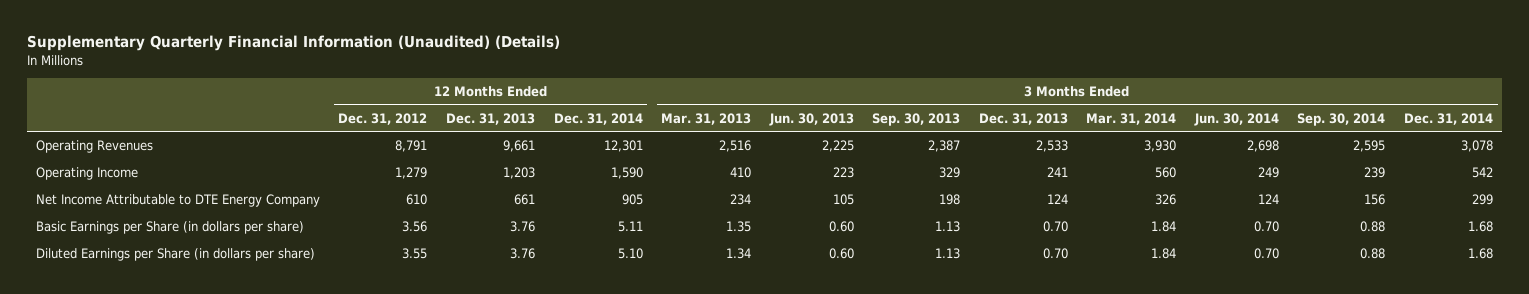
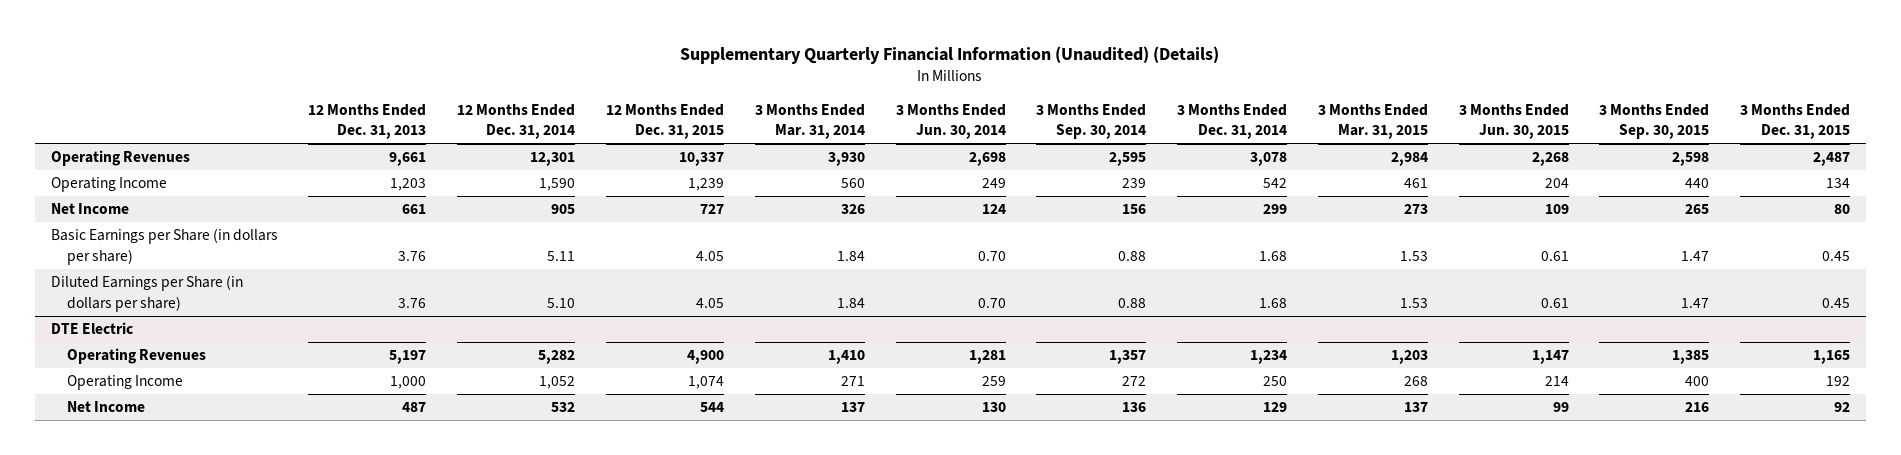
- | 12 Months Ended Dec. 31, 2012 | 12 Months Ended Dec. 31, 2013 | 12 Months Ended Dec. 31, 2014 | 3 Months Ended Mar. 31, 2013 | 3 Months Ended Jun. 30, 2013 | 3 Months Ended Sep. 30, 2013 | 3 Months Ended Dec. 31, 2013 | 3 Months Ended Mar. 31, 2014 | 3 Months Ended Jun. 30, 2014 | 3 Months Ended Sep. 30, 2014 | 3 Months Ended Dec. 31, 2014
+ | 12 Months Ended Dec. 31, 2013 | 12 Months Ended Dec. 31, 2014 | 12 Months Ended Dec. 31, 2015 | 3 Months Ended Mar. 31, 2014 | 3 Months Ended Jun. 30, 2014 | 3 Months Ended Sep. 30, 2014 | 3 Months Ended Dec. 31, 2014 | 3 Months Ended Mar. 31, 2015 | 3 Months Ended Jun. 30, 2015 | 3 Months Ended Sep. 30, 2015 | 3 Months Ended Dec. 31, 2015
- Net Income Attributable to DTE Energy Company | 610 | 661 | 905 | 234 | 105 | 198 | 124 | 326 | 124 | 156 | 299
+ Net Income | 661 | 905 | 727 | 326 | 124 | 156 | 299 | 273 | 109 | 265 | 80
+ DTE Electric
+ Operating Revenues | 5,197 | 5,282 | 4,900 | 1,410 | 1,281 | 1,357 | 1,234 | 1,203 | 1,147 | 1,385 | 1,165
+ Operating Income | 1,000 | 1,052 | 1,074 | 271 | 259 | 272 | 250 | 268 | 214 | 400 | 192
+ Net Income | 487 | 532 | 544 | 137 | 130 | 136 | 129 | 137 | 99 | 216 | 92

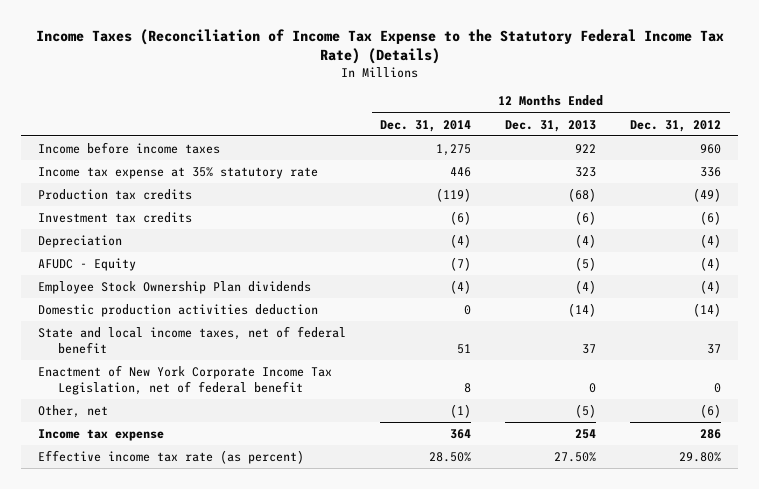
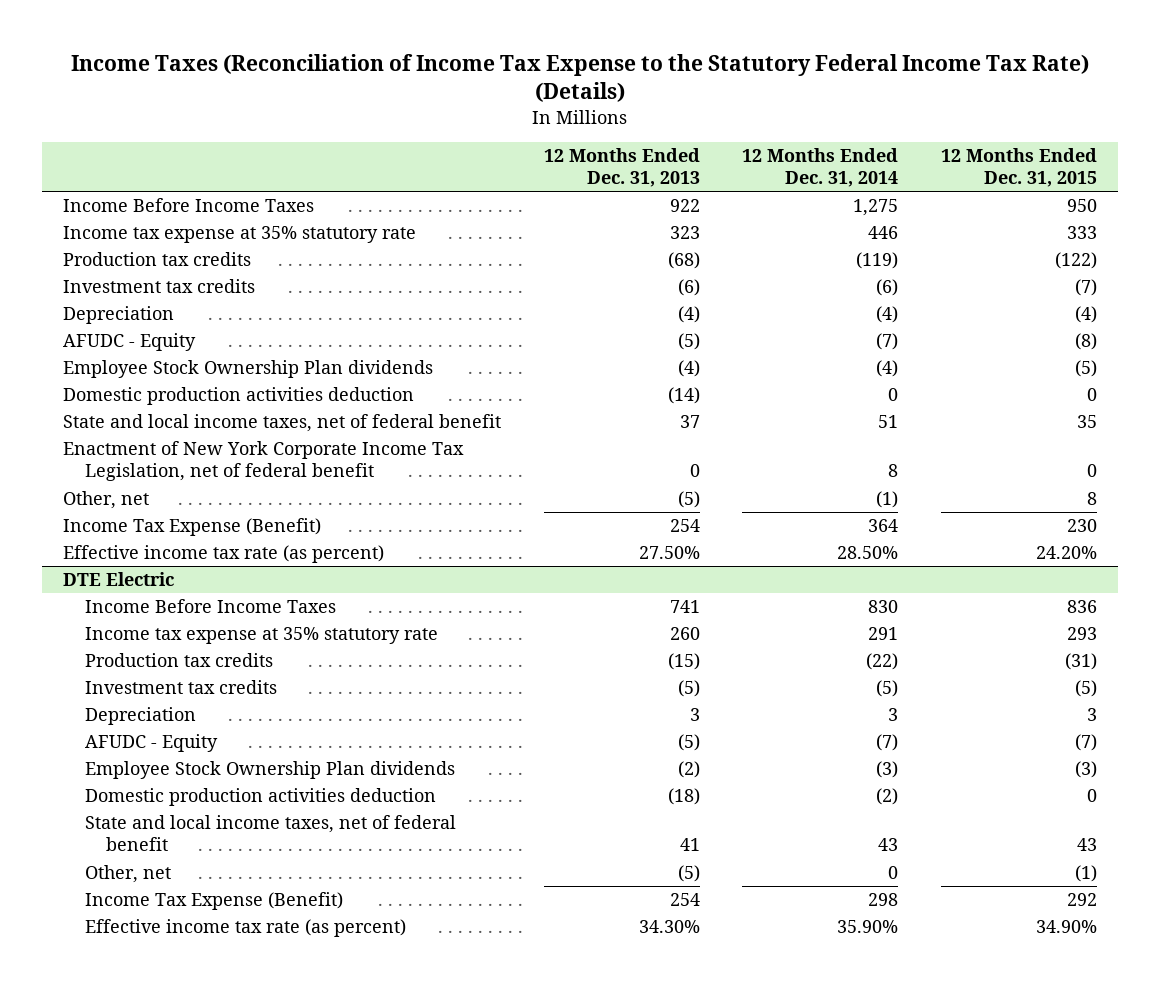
- | 12 Months Ended Dec. 31, 2014 | 12 Months Ended Dec. 31, 2013 | 12 Months Ended Dec. 31, 2012
+ | 12 Months Ended Dec. 31, 2013 | 12 Months Ended Dec. 31, 2014 | 12 Months Ended Dec. 31, 2015
- Income before income taxes | 1,275 | 922 | 960
+ Income Before Income Taxes | 922 | 1,275 | 950
- Income tax expense | 364 | 254 | 286
+ Income Tax Expense (Benefit) | 254 | 364 | 230
+ DTE Electric
+ Income Before Income Taxes | 741 | 830 | 836
+ Income tax expense at 35% statutory rate | 260 | 291 | 293
+ Production tax credits | (15) | (22) | (31)
+ Investment tax credits | (5) | (5) | (5)
+ Depreciation | 3 | 3 | 3
+ AFUDC - Equity | (5) | (7) | (7)
+ Employee Stock Ownership Plan dividends | (2) | (3) | (3)
+ Domestic production activities deduction | (18) | (2) | 0
+ State and local income taxes, net of federal benefit | 41 | 43 | 43
+ Other, net | (5) | 0 | (1)
+ Income Tax Expense (Benefit) | 254 | 298 | 292
+ Effective income tax rate (as percent) | 34.30% | 35.90% | 34.90%

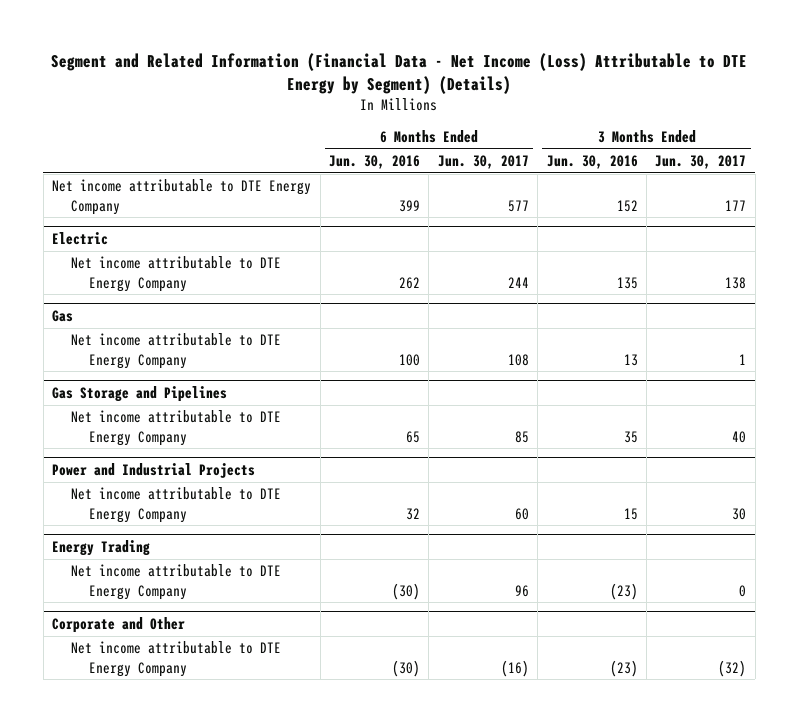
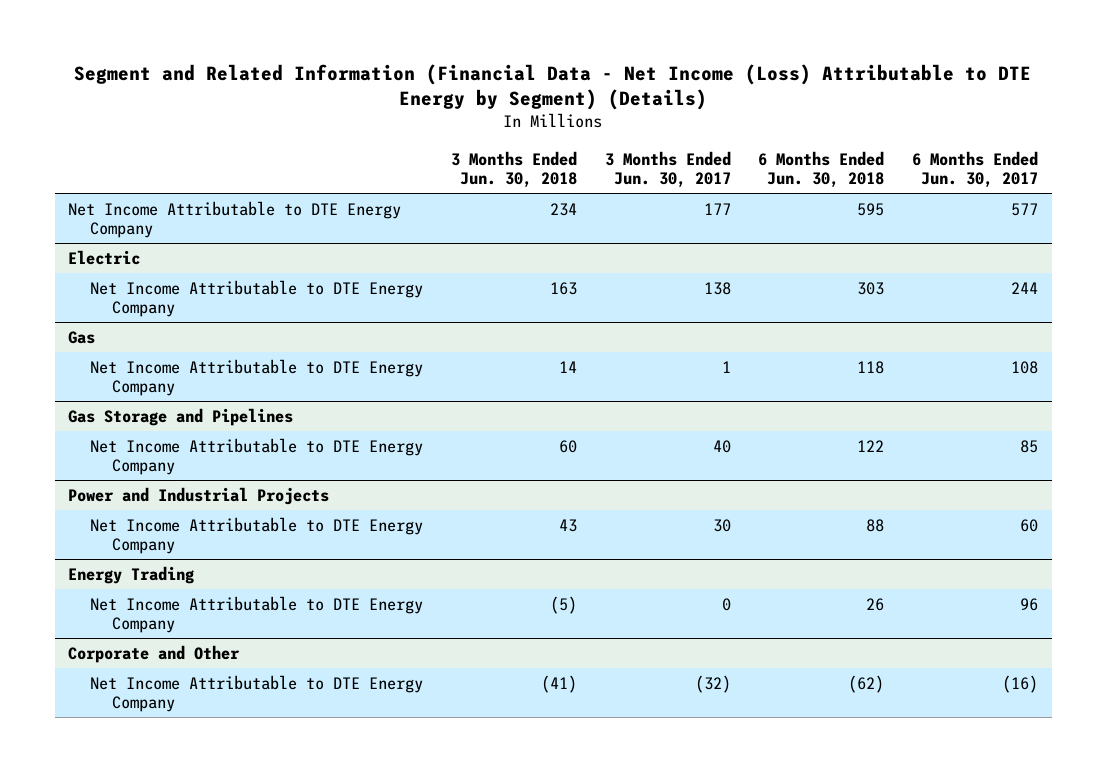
- | 6 Months Ended Jun. 30, 2016 | 6 Months Ended Jun. 30, 2017 | 3 Months Ended Jun. 30, 2016 | 3 Months Ended Jun. 30, 2017
+ | 3 Months Ended Jun. 30, 2018 | 3 Months Ended Jun. 30, 2017 | 6 Months Ended Jun. 30, 2018 | 6 Months Ended Jun. 30, 2017
- Net income attributable to DTE Energy Company | 399 | 577 | 152 | 177
+ Net Income Attributable to DTE Energy Company | 234 | 177 | 595 | 577
@ Electric
- Net income attributable to DTE Energy Company | 262 | 244 | 135 | 138
+ Net Income Attributable to DTE Energy Company | 163 | 138 | 303 | 244
@ Gas
- Net income attributable to DTE Energy Company | 100 | 108 | 13 | 1
+ Net Income Attributable to DTE Energy Company | 14 | 1 | 118 | 108
@ Gas Storage and Pipelines
- Net income attributable to DTE Energy Company | 65 | 85 | 35 | 40
+ Net Income Attributable to DTE Energy Company | 60 | 40 | 122 | 85
@ Power and Industrial Projects
- Net income attributable to DTE Energy Company | 32 | 60 | 15 | 30
+ Net Income Attributable to DTE Energy Company | 43 | 30 | 88 | 60
@ Energy Trading
- Net income attributable to DTE Energy Company | (30) | 96 | (23) | 0
+ Net Income Attributable to DTE Energy Company | (5) | 0 | 26 | 96
@ Corporate and Other
- Net income attributable to DTE Energy Company | (30) | (16) | (23) | (32)
+ Net Income Attributable to DTE Energy Company | (41) | (32) | (62) | (16)

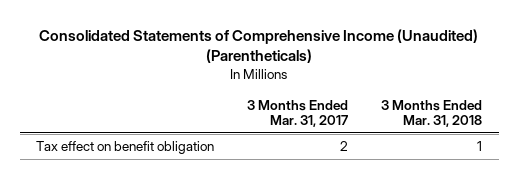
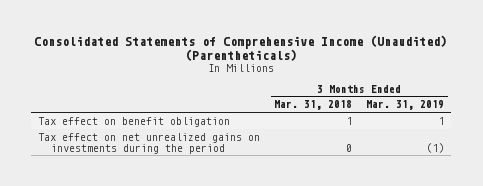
- | 3 Months Ended Mar. 31, 2017 | 3 Months Ended Mar. 31, 2018
+ | 3 Months Ended Mar. 31, 2018 | 3 Months Ended Mar. 31, 2019
+ Tax effect on net unrealized gains on investments during the period | 0 | (1)

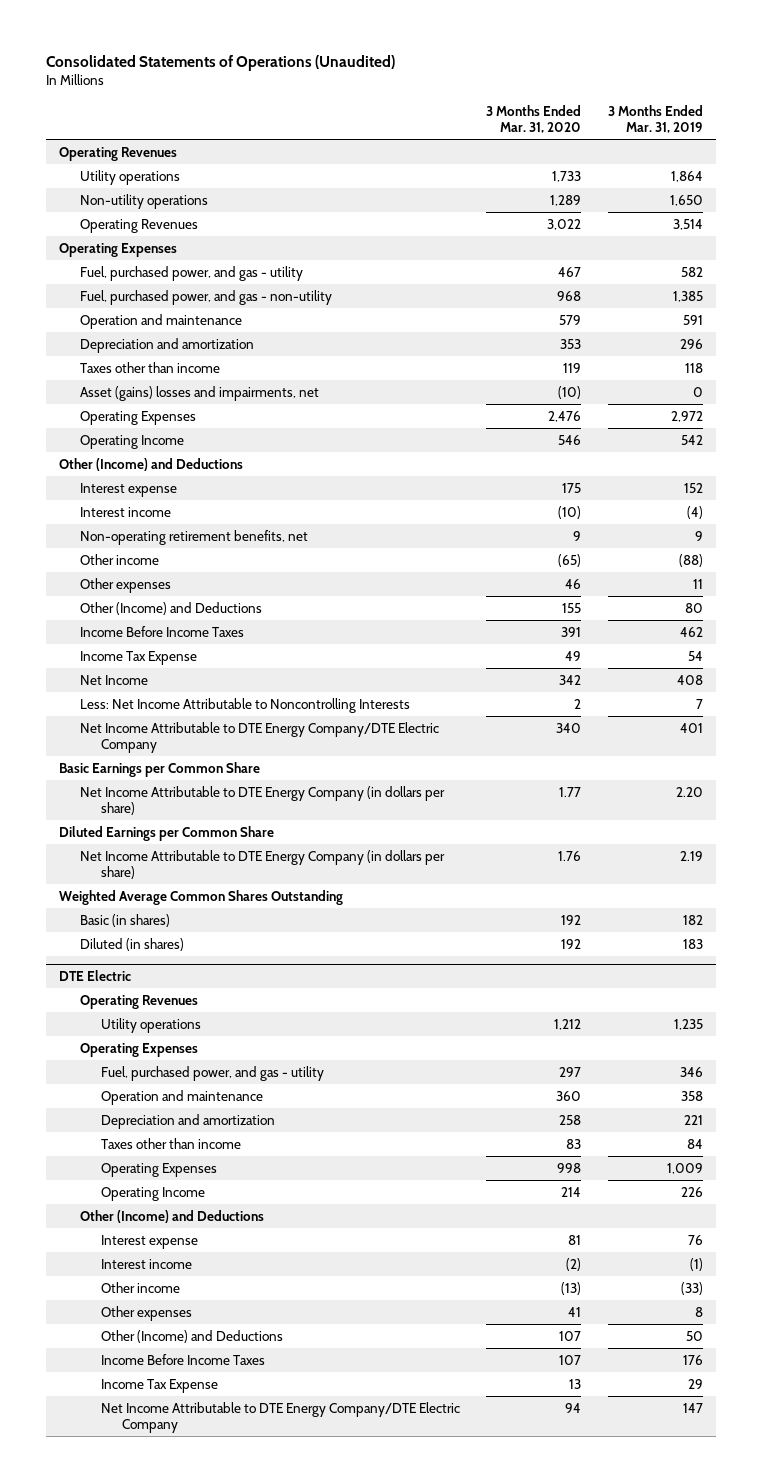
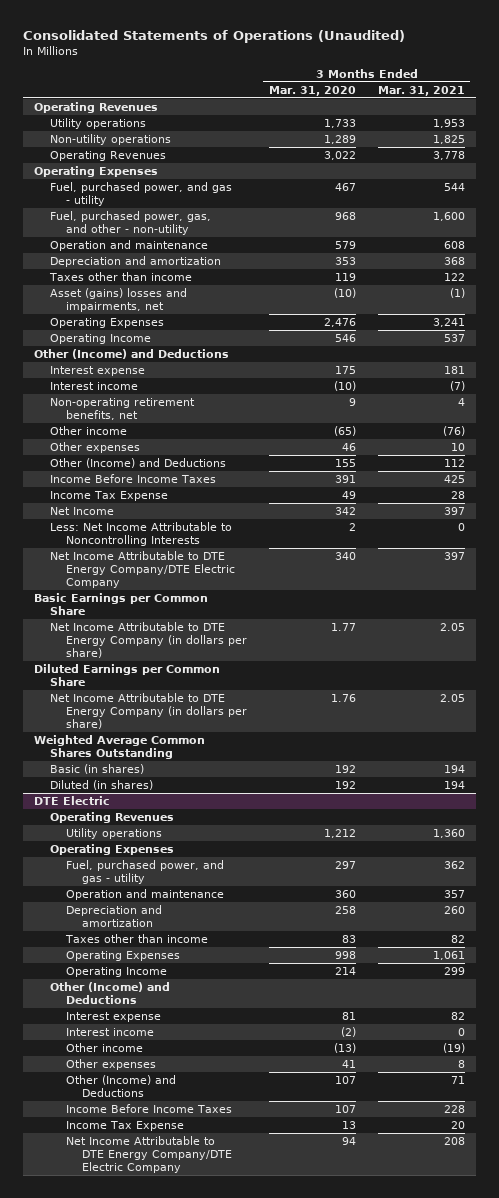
- | 3 Months Ended Mar. 31, 2020 | 3 Months Ended Mar. 31, 2019
+ | 3 Months Ended Mar. 31, 2020 | 3 Months Ended Mar. 31, 2021
- Fuel, purchased power, and gas - non-utility | 968 | 1,385
+ Fuel, purchased power, gas, and other - non-utility | 968 | 1,600

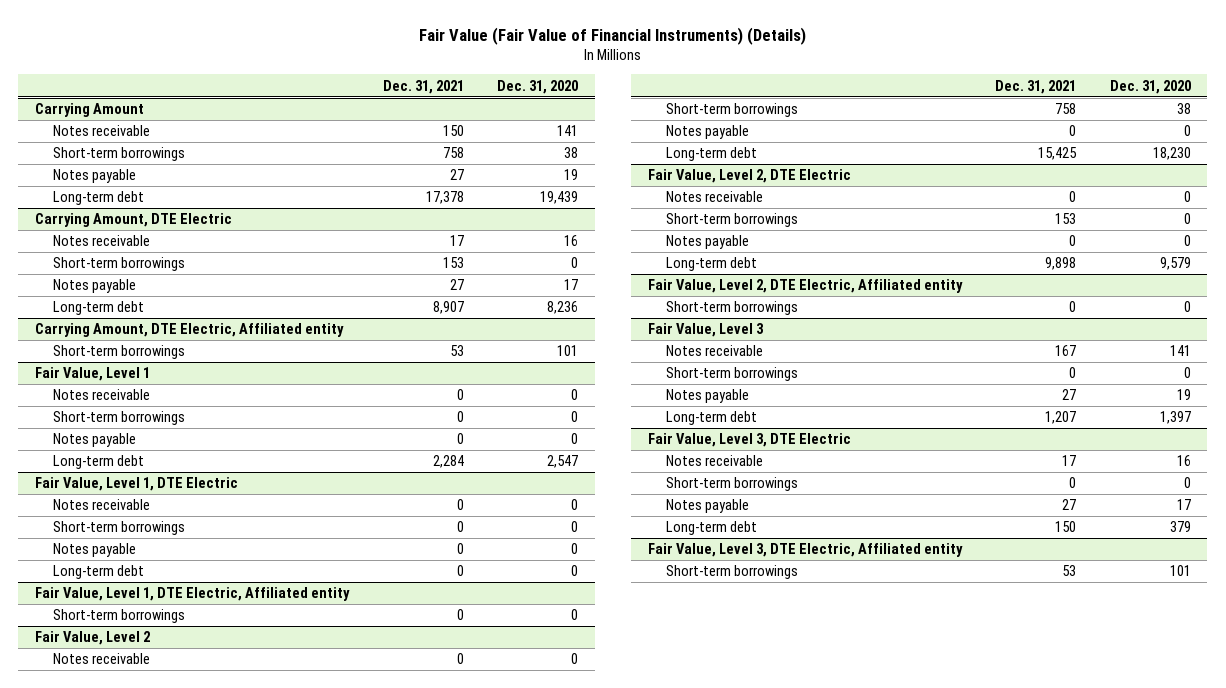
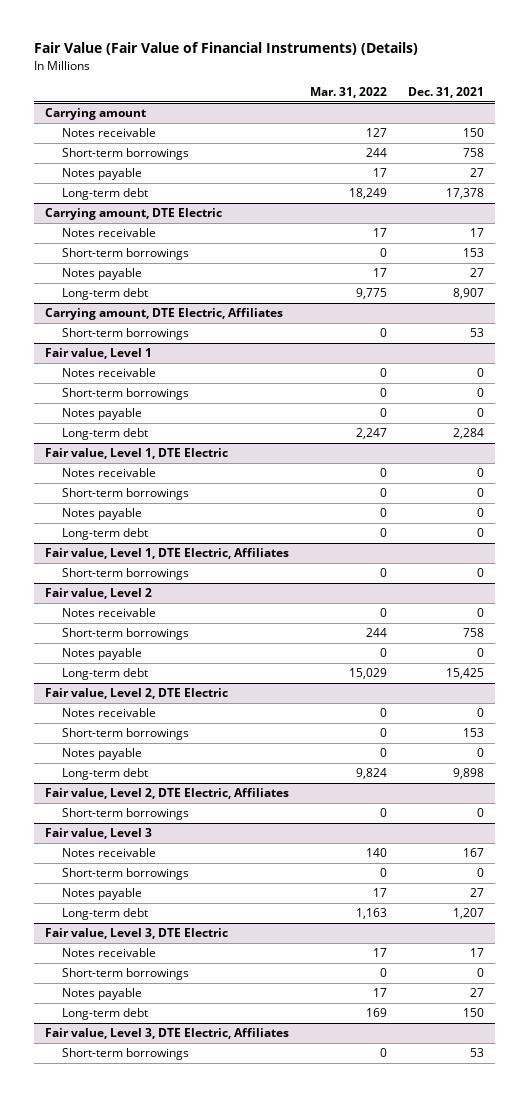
- | Dec. 31, 2021 | Dec. 31, 2020
+ | Mar. 31, 2022 | Dec. 31, 2021
- Carrying Amount
+ Carrying amount
- Carrying Amount, DTE Electric
+ Carrying amount, DTE Electric
- Carrying Amount, DTE Electric, Affiliated entity
+ Carrying amount, DTE Electric, Affiliates
- Fair Value, Level 1
+ Fair value, Level 1
- Fair Value, Level 1, DTE Electric
+ Fair value, Level 1, DTE Electric
- Fair Value, Level 1, DTE Electric, Affiliated entity
+ Fair value, Level 1, DTE Electric, Affiliates
- Fair Value, Level 2
+ Fair value, Level 2
- Fair Value, Level 2, DTE Electric
+ Fair value, Level 2, DTE Electric
- Fair Value, Level 2, DTE Electric, Affiliated entity
+ Fair value, Level 2, DTE Electric, Affiliates
- Fair Value, Level 3
+ Fair value, Level 3
- Fair Value, Level 3, DTE Electric
+ Fair value, Level 3, DTE Electric
- Fair Value, Level 3, DTE Electric, Affiliated entity
+ Fair value, Level 3, DTE Electric, Affiliates

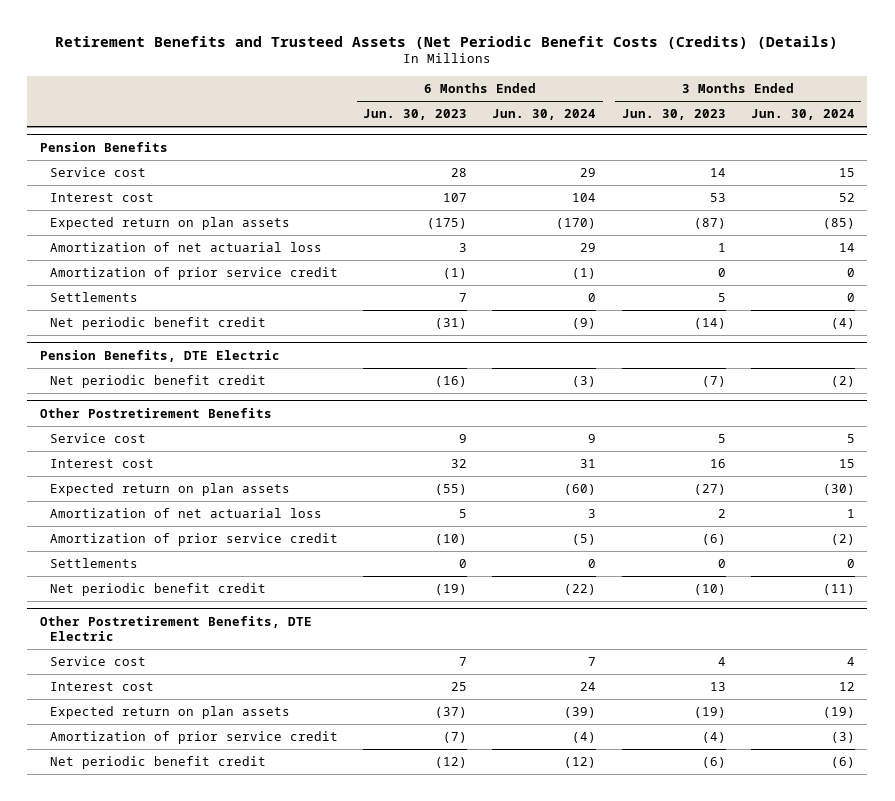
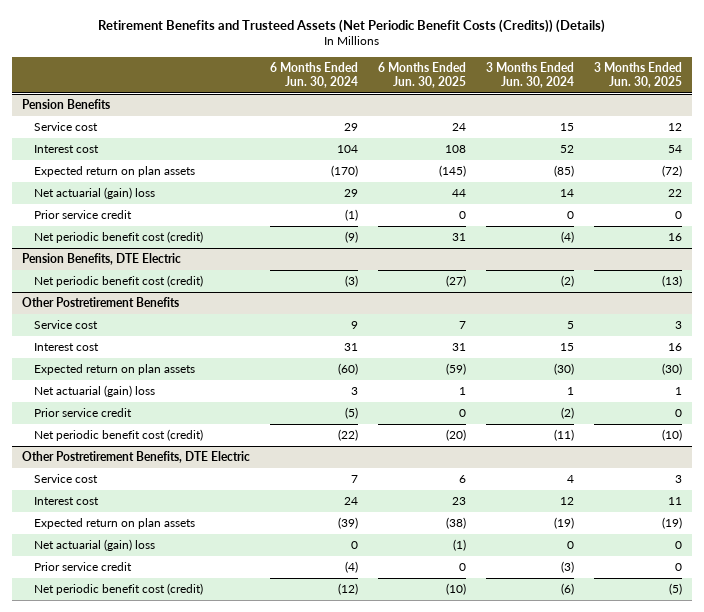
- Retirement Benefits and Trusteed Assets (Net Periodic Benefit Costs (Credits) (Details)
+ Retirement Benefits and Trusteed Assets (Net Periodic Benefit Costs (Credits)) (Details)
- | 6 Months Ended Jun. 30, 2023 | 6 Months Ended Jun. 30, 2024 | 3 Months Ended Jun. 30, 2023 | 3 Months Ended Jun. 30, 2024
+ | 6 Months Ended Jun. 30, 2024 | 6 Months Ended Jun. 30, 2025 | 3 Months Ended Jun. 30, 2024 | 3 Months Ended Jun. 30, 2025
@ Pension Benefits
- Amortization of net actuarial loss | 3 | 29 | 1 | 14
- Amortization of prior service credit | (1) | (1) | 0 | 0
- Settlements | 7 | 0 | 5 | 0
- Net periodic benefit credit | (31) | (9) | (14) | (4)
+ Net actuarial (gain) loss | 29 | 44 | 14 | 22
+ Prior service credit | (1) | 0 | 0 | 0
+ Net periodic benefit cost (credit) | (9) | 31 | (4) | 16
@ Pension Benefits, DTE Electric
- Net periodic benefit credit | (16) | (3) | (7) | (2)
+ Net periodic benefit cost (credit) | (3) | (27) | (2) | (13)
@ Other Postretirement Benefits
- Amortization of net actuarial loss | 5 | 3 | 2 | 1
- Amortization of prior service credit | (10) | (5) | (6) | (2)
- Settlements | 0 | 0 | 0 | 0
- Net periodic benefit credit | (19) | (22) | (10) | (11)
+ Net actuarial (gain) loss | 3 | 1 | 1 | 1
+ Prior service credit | (5) | 0 | (2) | 0
+ Net periodic benefit cost (credit) | (22) | (20) | (11) | (10)
@ Other Postretirement Benefits, DTE Electric
- Amortization of prior service credit | (7) | (4) | (4) | (3)
- Net periodic benefit credit | (12) | (12) | (6) | (6)
+ Net actuarial (gain) loss | 0 | (1) | 0 | 0
+ Prior service credit | (4) | 0 | (3) | 0
+ Net periodic benefit cost (credit) | (12) | (10) | (6) | (5)

